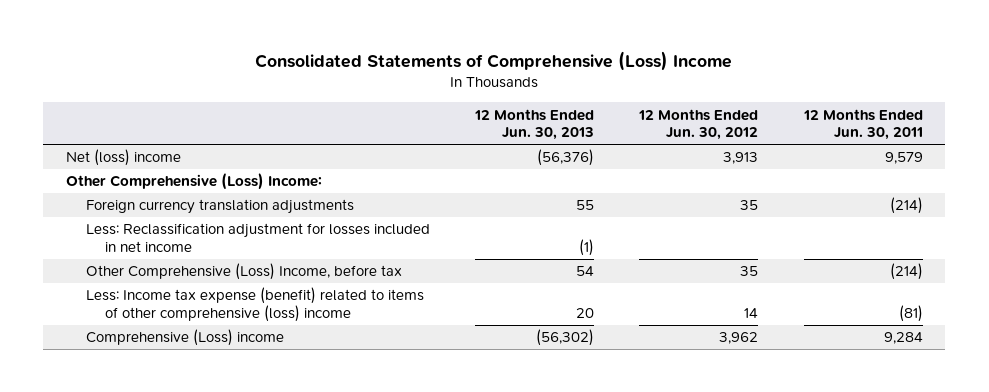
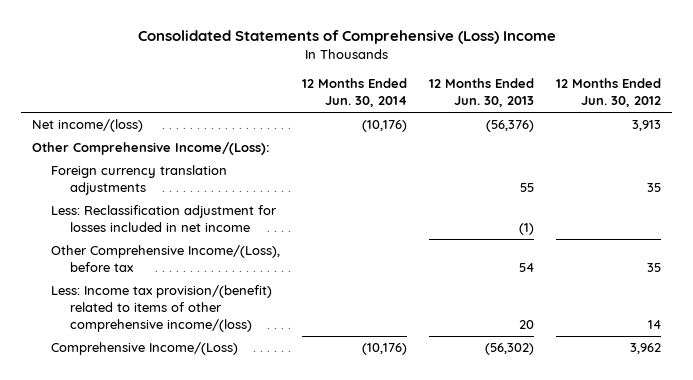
- | 12 Months Ended Jun. 30, 2013 | 12 Months Ended Jun. 30, 2012 | 12 Months Ended Jun. 30, 2011
+ | 12 Months Ended Jun. 30, 2014 | 12 Months Ended Jun. 30, 2013 | 12 Months Ended Jun. 30, 2012
- Net (loss) income | (56,376) | 3,913 | 9,579
- Other Comprehensive (Loss) Income:
+ Net income/(loss) | (10,176) | (56,376) | 3,913
+ Other Comprehensive Income/(Loss):
- Other Comprehensive (Loss) Income, before tax | 54 | 35 | (214)
- Less: Income tax expense (benefit) related to items of other comprehensive (loss) income | 20 | 14 | (81)
- Comprehensive (Loss) income | (56,302) | 3,962 | 9,284
+ Other Comprehensive Income/(Loss), before tax | | 54 | 35
+ Less: Income tax provision/(benefit) related to items of other comprehensive income/(loss) | | 20 | 14
+ Comprehensive Income/(Loss) | (10,176) | (56,302) | 3,962

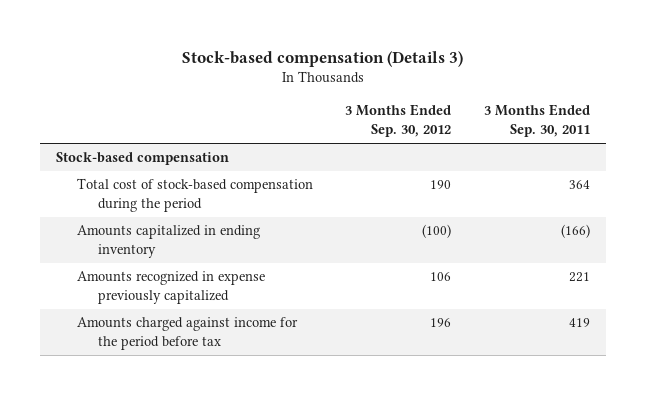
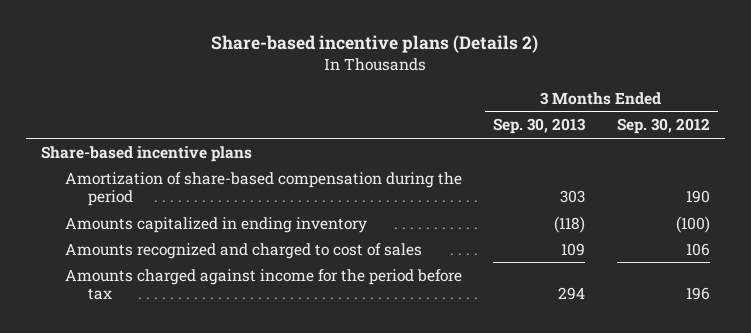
- Stock-based compensation (Details 3)
+ Share-based incentive plans (Details 2)
- | 3 Months Ended Sep. 30, 2012 | 3 Months Ended Sep. 30, 2011
+ | 3 Months Ended Sep. 30, 2013 | 3 Months Ended Sep. 30, 2012
- Stock-based compensation
- Total cost of stock-based compensation during the period | 190 | 364
+ Share-based incentive plans
+ Amortization of share-based compensation during the period | 303 | 190
- Amounts recognized in expense previously capitalized | 106 | 221
+ Amounts recognized and charged to cost of sales | 109 | 106

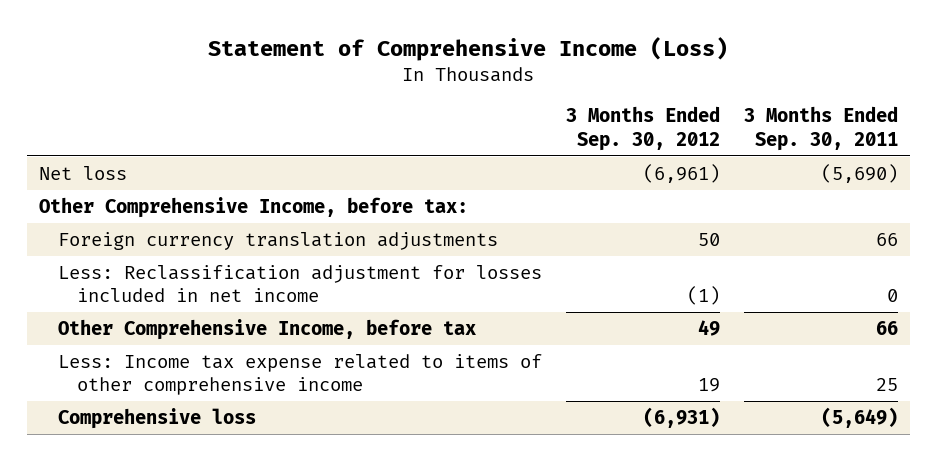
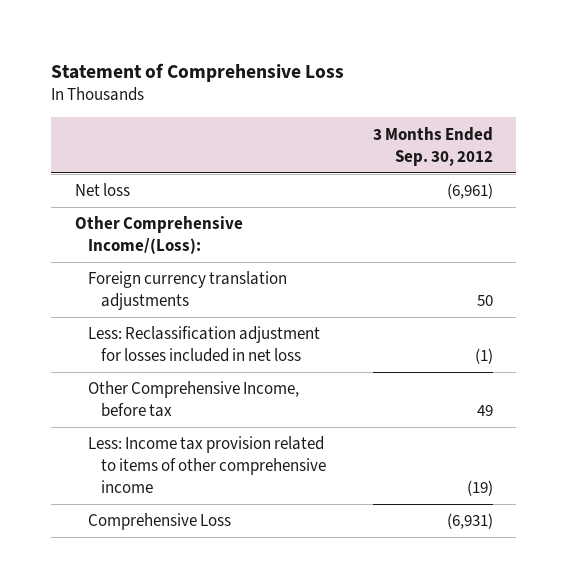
- Statement of Comprehensive Income (Loss)
+ Statement of Comprehensive Loss
- | 3 Months Ended Sep. 30, 2012 | 3 Months Ended Sep. 30, 2011
+ | 3 Months Ended Sep. 30, 2012
- Other Comprehensive Income, before tax:
+ Other Comprehensive Income/(Loss):
- Less: Reclassification adjustment for losses included in net income | (1) | 0
+ Less: Reclassification adjustment for losses included in net loss | (1)
- Less: Income tax expense related to items of other comprehensive income | 19 | 25
- Comprehensive loss | (6,931) | (5,649)
+ Less: Income tax provision related to items of other comprehensive income | (19)
+ Comprehensive Loss | (6,931)

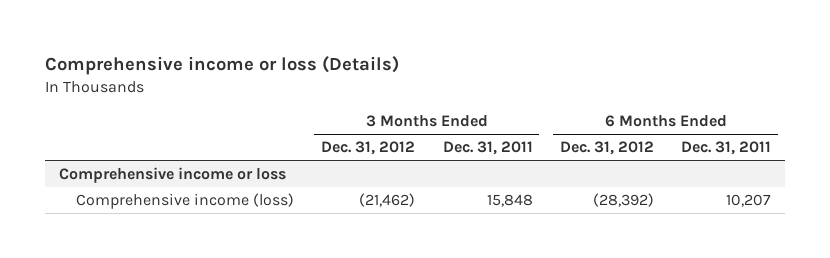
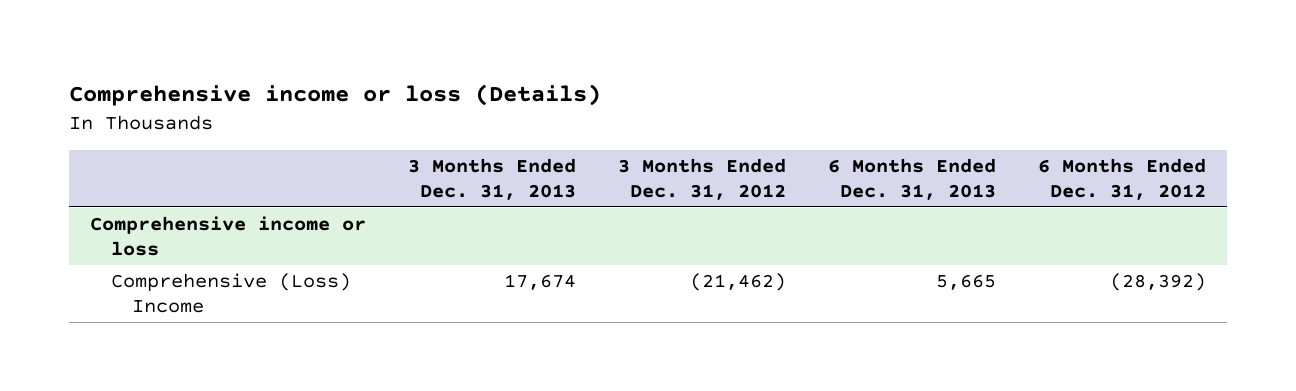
- | 3 Months Ended Dec. 31, 2012 | 3 Months Ended Dec. 31, 2011 | 6 Months Ended Dec. 31, 2012 | 6 Months Ended Dec. 31, 2011
+ | 3 Months Ended Dec. 31, 2013 | 3 Months Ended Dec. 31, 2012 | 6 Months Ended Dec. 31, 2013 | 6 Months Ended Dec. 31, 2012
- Comprehensive income (loss) | (21,462) | 15,848 | (28,392) | 10,207
+ Comprehensive (Loss) Income | 17,674 | (21,462) | 5,665 | (28,392)

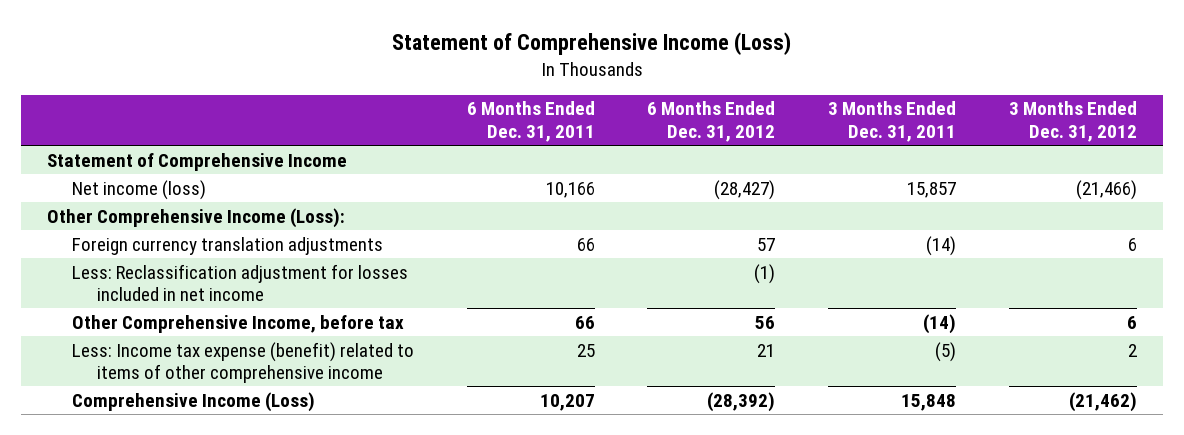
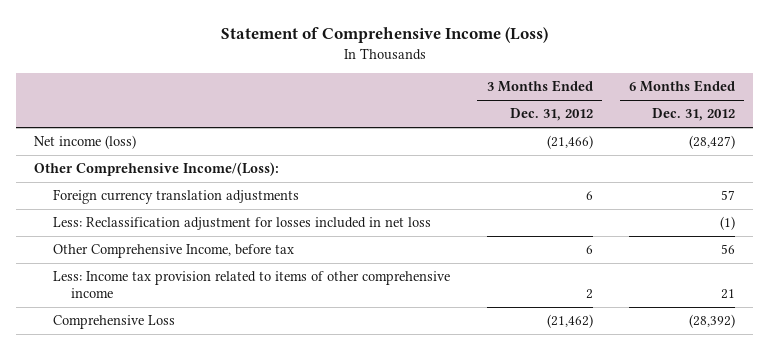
- | 6 Months Ended Dec. 31, 2011 | 6 Months Ended Dec. 31, 2012 | 3 Months Ended Dec. 31, 2011 | 3 Months Ended Dec. 31, 2012
+ | 3 Months Ended Dec. 31, 2012 | 6 Months Ended Dec. 31, 2012
- Statement of Comprehensive Income
- Other Comprehensive Income (Loss):
+ Other Comprehensive Income/(Loss):
- Less: Reclassification adjustment for losses included in net income | | (1) | |
+ Less: Reclassification adjustment for losses included in net loss | | (1)
- Less: Income tax expense (benefit) related to items of other comprehensive income | 25 | 21 | (5) | 2
- Comprehensive Income (Loss) | 10,207 | (28,392) | 15,848 | (21,462)
+ Less: Income tax provision related to items of other comprehensive income | 2 | 21
+ Comprehensive Loss | (21,462) | (28,392)

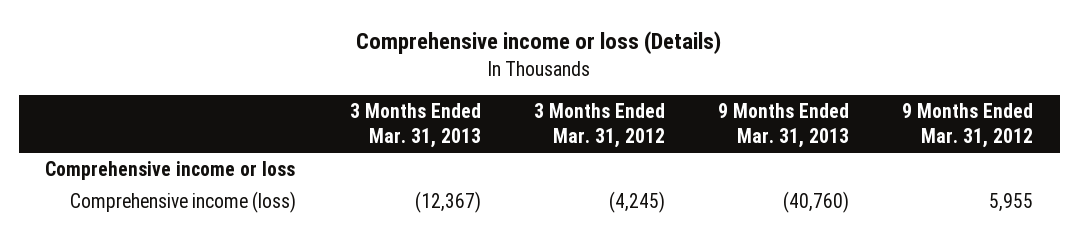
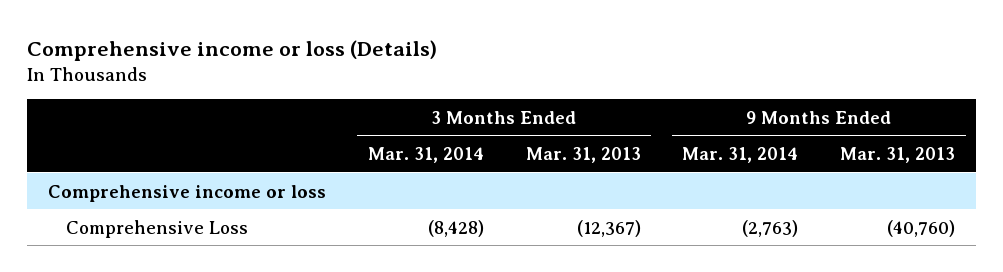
- | 3 Months Ended Mar. 31, 2013 | 3 Months Ended Mar. 31, 2012 | 9 Months Ended Mar. 31, 2013 | 9 Months Ended Mar. 31, 2012
+ | 3 Months Ended Mar. 31, 2014 | 3 Months Ended Mar. 31, 2013 | 9 Months Ended Mar. 31, 2014 | 9 Months Ended Mar. 31, 2013
- Comprehensive income (loss) | (12,367) | (4,245) | (40,760) | 5,955
+ Comprehensive Loss | (8,428) | (12,367) | (2,763) | (40,760)

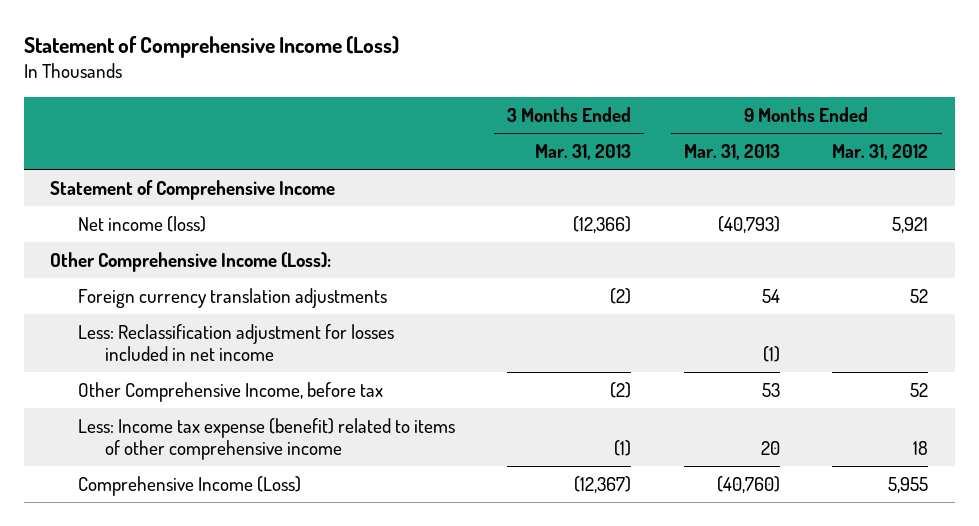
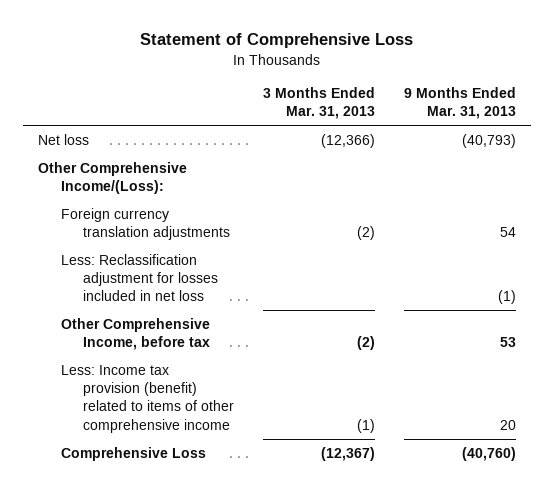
- Statement of Comprehensive Income (Loss)
+ Statement of Comprehensive Loss
- | 3 Months Ended Mar. 31, 2013 | 9 Months Ended Mar. 31, 2013 | 9 Months Ended Mar. 31, 2012
+ | 3 Months Ended Mar. 31, 2013 | 9 Months Ended Mar. 31, 2013
- Statement of Comprehensive Income
- Net income (loss) | (12,366) | (40,793) | 5,921
- Other Comprehensive Income (Loss):
+ Net loss | (12,366) | (40,793)
+ Other Comprehensive Income/(Loss):
- Less: Reclassification adjustment for losses included in net income | | (1) |
+ Less: Reclassification adjustment for losses included in net loss | | (1)
- Less: Income tax expense (benefit) related to items of other comprehensive income | (1) | 20 | 18
- Comprehensive Income (Loss) | (12,367) | (40,760) | 5,955
+ Less: Income tax provision (benefit) related to items of other comprehensive income | (1) | 20
+ Comprehensive Loss | (12,367) | (40,760)

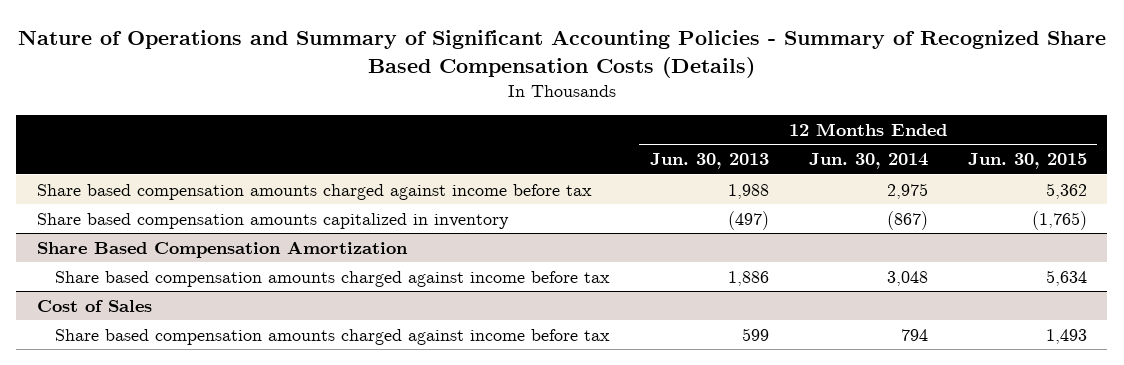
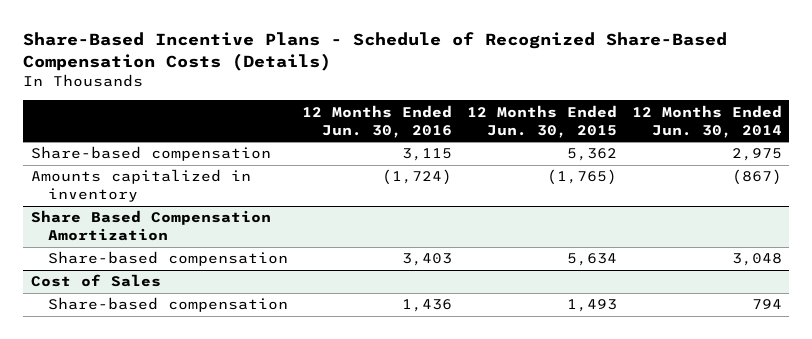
- Nature of Operations and Summary of Significant Accounting Policies - Summary of Recognized Share Based Compensation Costs (Details)
+ Share-Based Incentive Plans - Schedule of Recognized Share-Based Compensation Costs (Details)
- | 12 Months Ended Jun. 30, 2013 | 12 Months Ended Jun. 30, 2014 | 12 Months Ended Jun. 30, 2015
+ | 12 Months Ended Jun. 30, 2016 | 12 Months Ended Jun. 30, 2015 | 12 Months Ended Jun. 30, 2014
- Share based compensation amounts charged against income before tax | 1,988 | 2,975 | 5,362
- Share based compensation amounts capitalized in inventory | (497) | (867) | (1,765)
+ Share-based compensation | 3,115 | 5,362 | 2,975
+ Amounts capitalized in inventory | (1,724) | (1,765) | (867)
@ Share Based Compensation Amortization
- Share based compensation amounts charged against income before tax | 1,886 | 3,048 | 5,634
+ Share-based compensation | 3,403 | 5,634 | 3,048
@ Cost of Sales
- Share based compensation amounts charged against income before tax | 599 | 794 | 1,493
+ Share-based compensation | 1,436 | 1,493 | 794

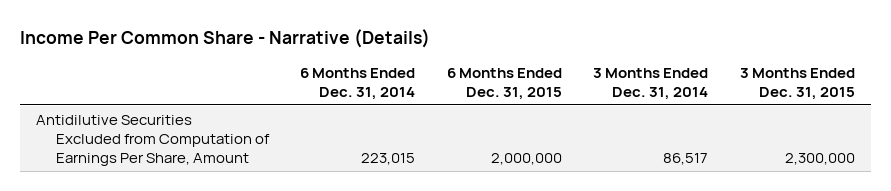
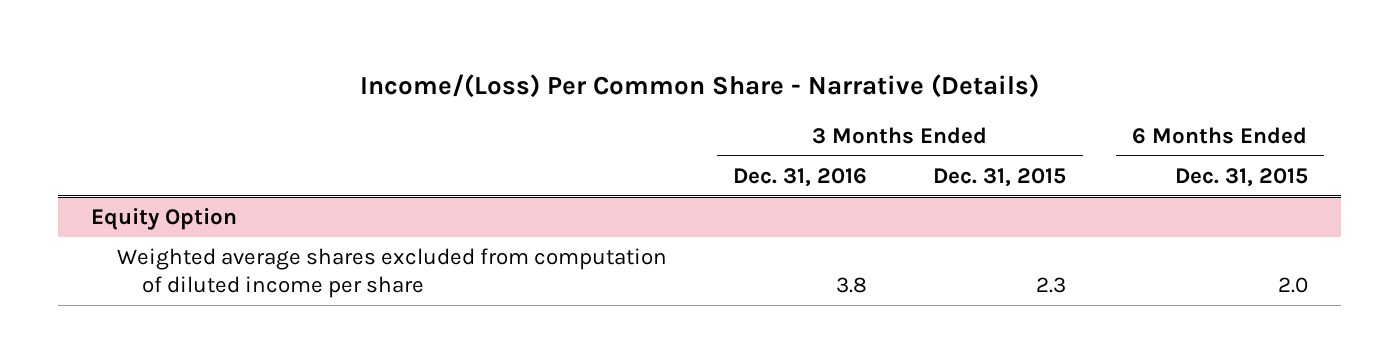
- Income Per Common Share - Narrative (Details)
+ Income/(Loss) Per Common Share - Narrative (Details)
- | 6 Months Ended Dec. 31, 2014 | 6 Months Ended Dec. 31, 2015 | 3 Months Ended Dec. 31, 2014 | 3 Months Ended Dec. 31, 2015
+ | 3 Months Ended Dec. 31, 2016 | 3 Months Ended Dec. 31, 2015 | 6 Months Ended Dec. 31, 2015
- Antidilutive Securities Excluded from Computation of Earnings Per Share, Amount | 223,015 | 2,000,000 | 86,517 | 2,300,000
+ Equity Option
+ Weighted average shares excluded from computation of diluted income per share | 3.8 | 2.3 | 2.0

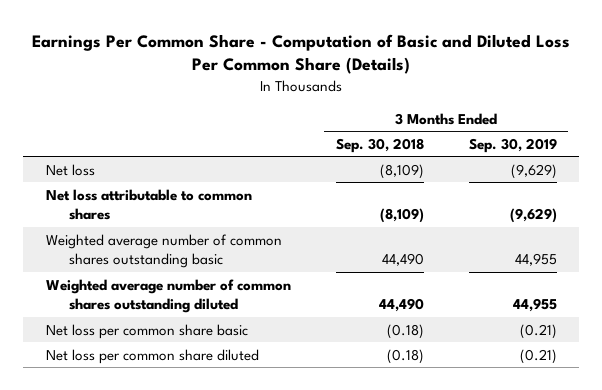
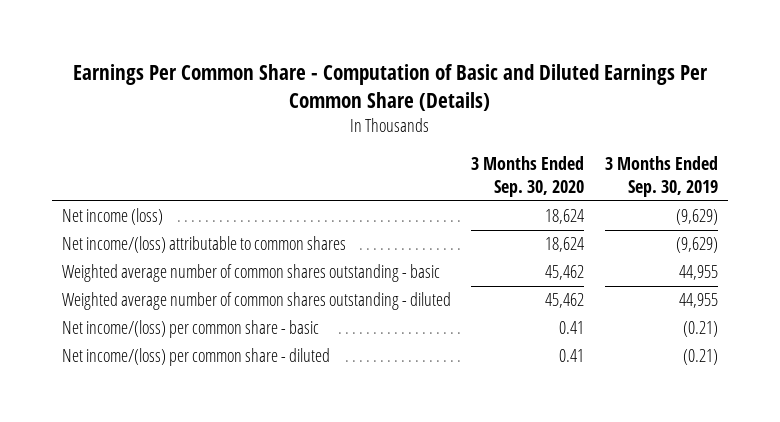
- Earnings Per Common Share - Computation of Basic and Diluted Loss Per Common Share (Details)
+ Earnings Per Common Share - Computation of Basic and Diluted Earnings Per Common Share (Details)
- | 3 Months Ended Sep. 30, 2018 | 3 Months Ended Sep. 30, 2019
+ | 3 Months Ended Sep. 30, 2020 | 3 Months Ended Sep. 30, 2019
- Net loss | (8,109) | (9,629)
- Net loss attributable to common shares | (8,109) | (9,629)
- Weighted average number of common shares outstanding basic | 44,490 | 44,955
- Weighted average number of common shares outstanding diluted | 44,490 | 44,955
- Net loss per common share basic | (0.18) | (0.21)
- Net loss per common share diluted | (0.18) | (0.21)
+ Net income (loss) | 18,624 | (9,629)
+ Net income/(loss) attributable to common shares | 18,624 | (9,629)
+ Weighted average number of common shares outstanding - basic | 45,462 | 44,955
+ Weighted average number of common shares outstanding - diluted | 45,462 | 44,955
+ Net income/(loss) per common share - basic | 0.41 | (0.21)
+ Net income/(loss) per common share - diluted | 0.41 | (0.21)

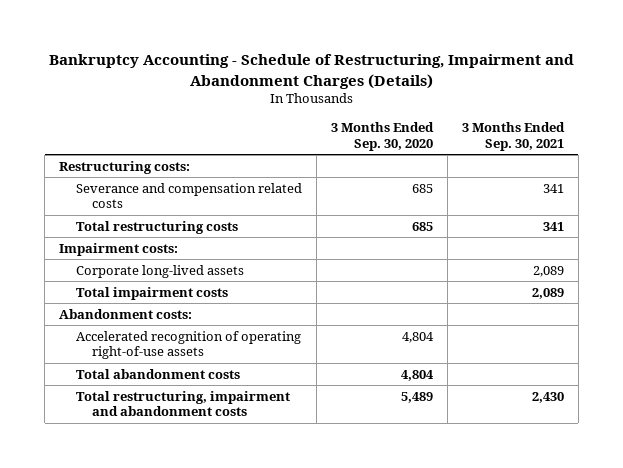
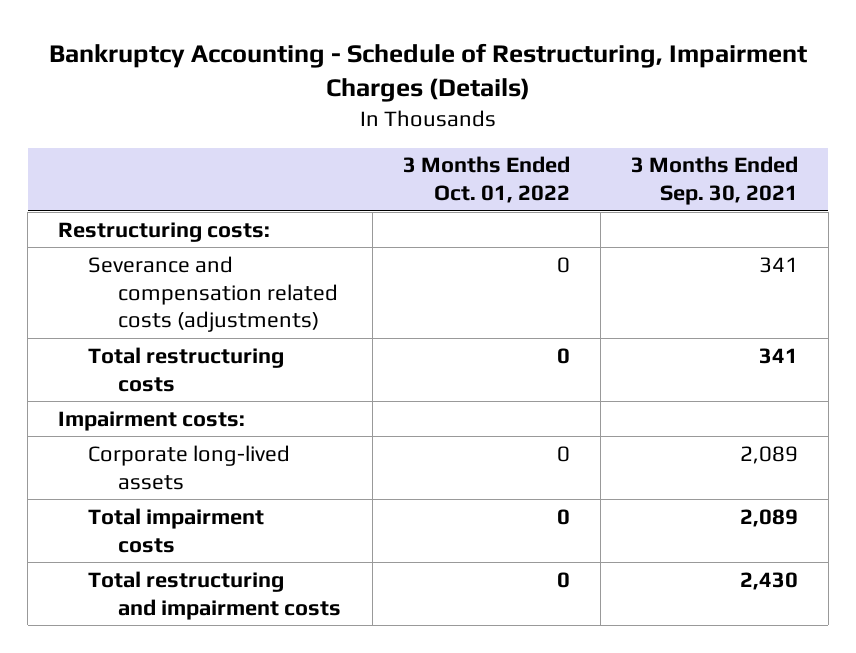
- Bankruptcy Accounting - Schedule of Restructuring, Impairment and Abandonment Charges (Details)
+ Bankruptcy Accounting - Schedule of Restructuring, Impairment Charges (Details)
- | 3 Months Ended Sep. 30, 2020 | 3 Months Ended Sep. 30, 2021
+ | 3 Months Ended Oct. 01, 2022 | 3 Months Ended Sep. 30, 2021
- Severance and compensation related costs | 685 | 341
+ Severance and compensation related costs (adjustments) | 0 | 341
- Abandonment costs:
- Accelerated recognition of operating right-of-use assets | 4,804 |
- Total abandonment costs | 4,804 |
- Total restructuring, impairment and abandonment costs | 5,489 | 2,430
+ Total restructuring and impairment costs | 0 | 2,430

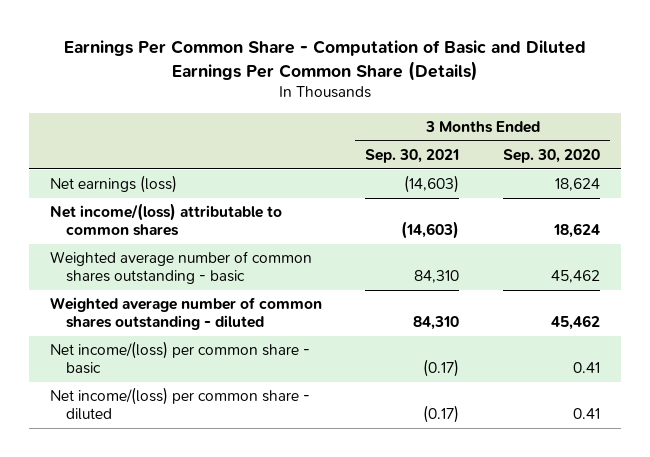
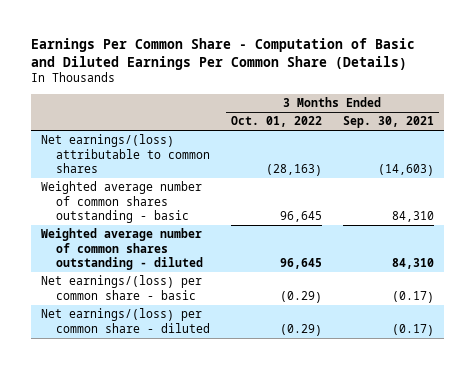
- | 3 Months Ended Sep. 30, 2021 | 3 Months Ended Sep. 30, 2020
+ | 3 Months Ended Oct. 01, 2022 | 3 Months Ended Sep. 30, 2021
- Net earnings (loss) | (14,603) | 18,624
- Net income/(loss) attributable to common shares | (14,603) | 18,624
+ Net earnings/(loss) attributable to common shares | (28,163) | (14,603)
- Net income/(loss) per common share - basic | (0.17) | 0.41
- Net income/(loss) per common share - diluted | (0.17) | 0.41
+ Net earnings/(loss) per common share - basic | (0.29) | (0.17)
+ Net earnings/(loss) per common share - diluted | (0.29) | (0.17)

